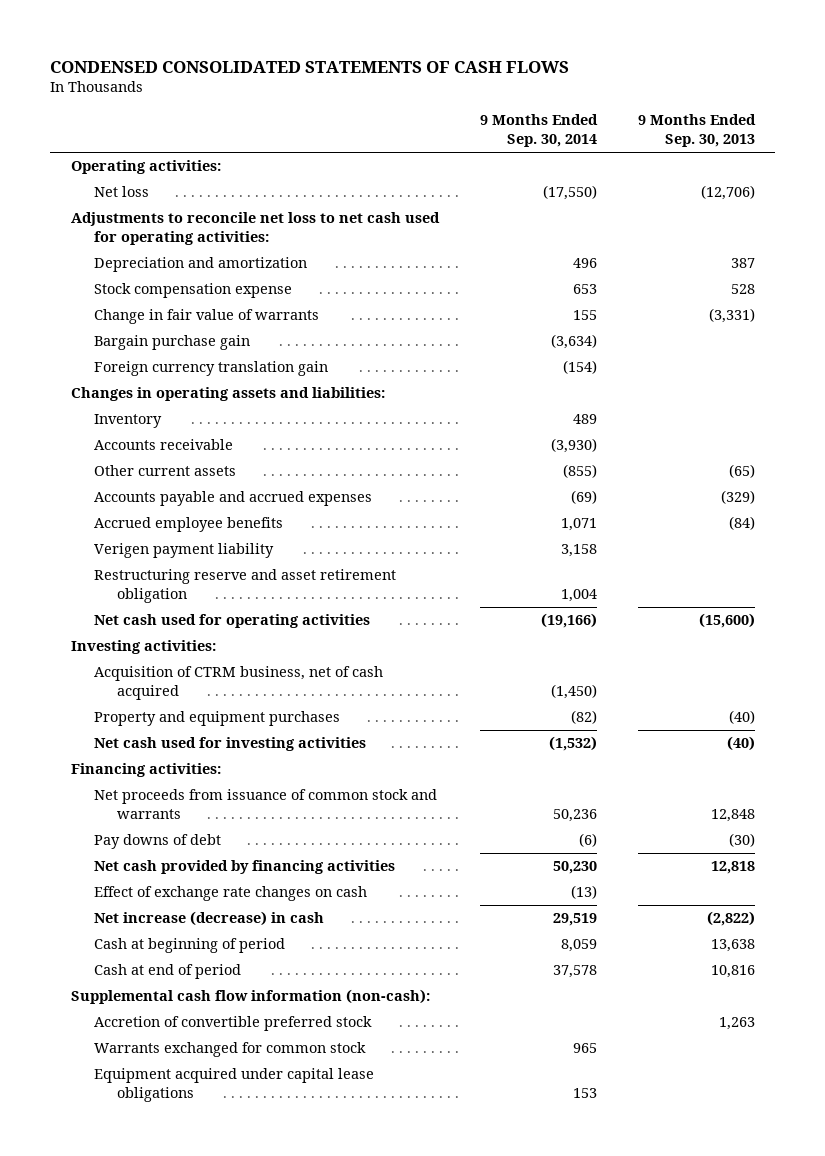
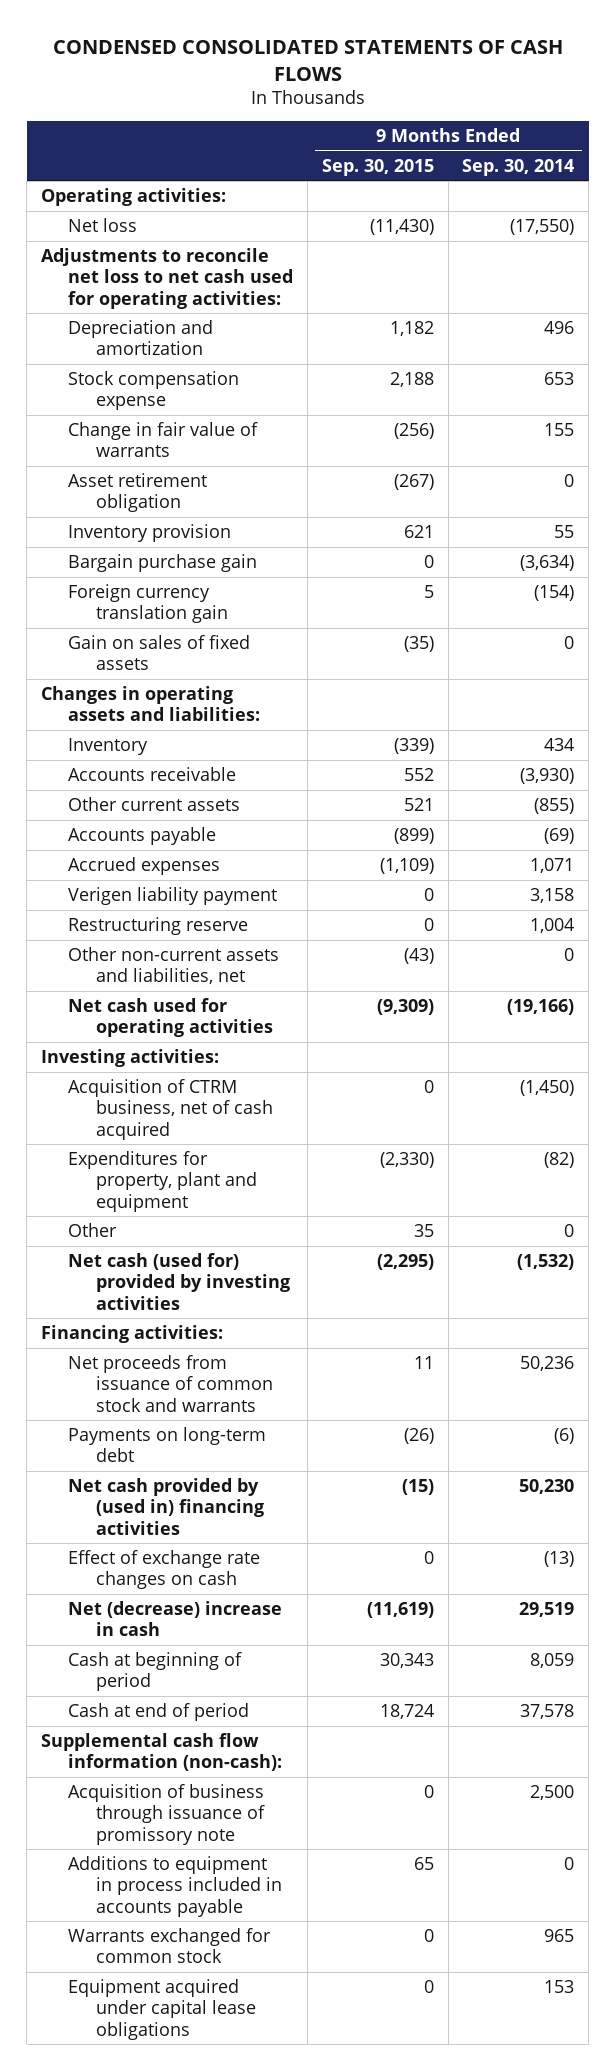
- | 9 Months Ended Sep. 30, 2014 | 9 Months Ended Sep. 30, 2013
+ | 9 Months Ended Sep. 30, 2015 | 9 Months Ended Sep. 30, 2014
+ Asset retirement obligation | (267) | 0
+ Inventory provision | 621 | 55
+ Gain on sales of fixed assets | (35) | 0
- Inventory | 489 |
+ Inventory | (339) | 434
- Accounts payable and accrued expenses | (69) | (329)
- Accrued employee benefits | 1,071 | (84)
- Verigen payment liability | 3,158 |
- Restructuring reserve and asset retirement obligation | 1,004 |
+ Accounts payable | (899) | (69)
+ Accrued expenses | (1,109) | 1,071
+ Verigen liability payment | 0 | 3,158
+ Restructuring reserve | 0 | 1,004
+ Other non-current assets and liabilities, net | (43) | 0
- Property and equipment purchases | (82) | (40)
- Net cash used for investing activities | (1,532) | (40)
+ Expenditures for property, plant and equipment | (2,330) | (82)
+ Other | 35 | 0
+ Net cash (used for) provided by investing activities | (2,295) | (1,532)
- Pay downs of debt | (6) | (30)
- Net cash provided by financing activities | 50,230 | 12,818
+ Payments on long-term debt | (26) | (6)
+ Net cash provided by (used in) financing activities | (15) | 50,230
- Net increase (decrease) in cash | 29,519 | (2,822)
+ Net (decrease) increase in cash | (11,619) | 29,519
- Accretion of convertible preferred stock | | 1,263
+ Acquisition of business through issuance of promissory note | 0 | 2,500
+ Additions to equipment in process included in accounts payable | 65 | 0

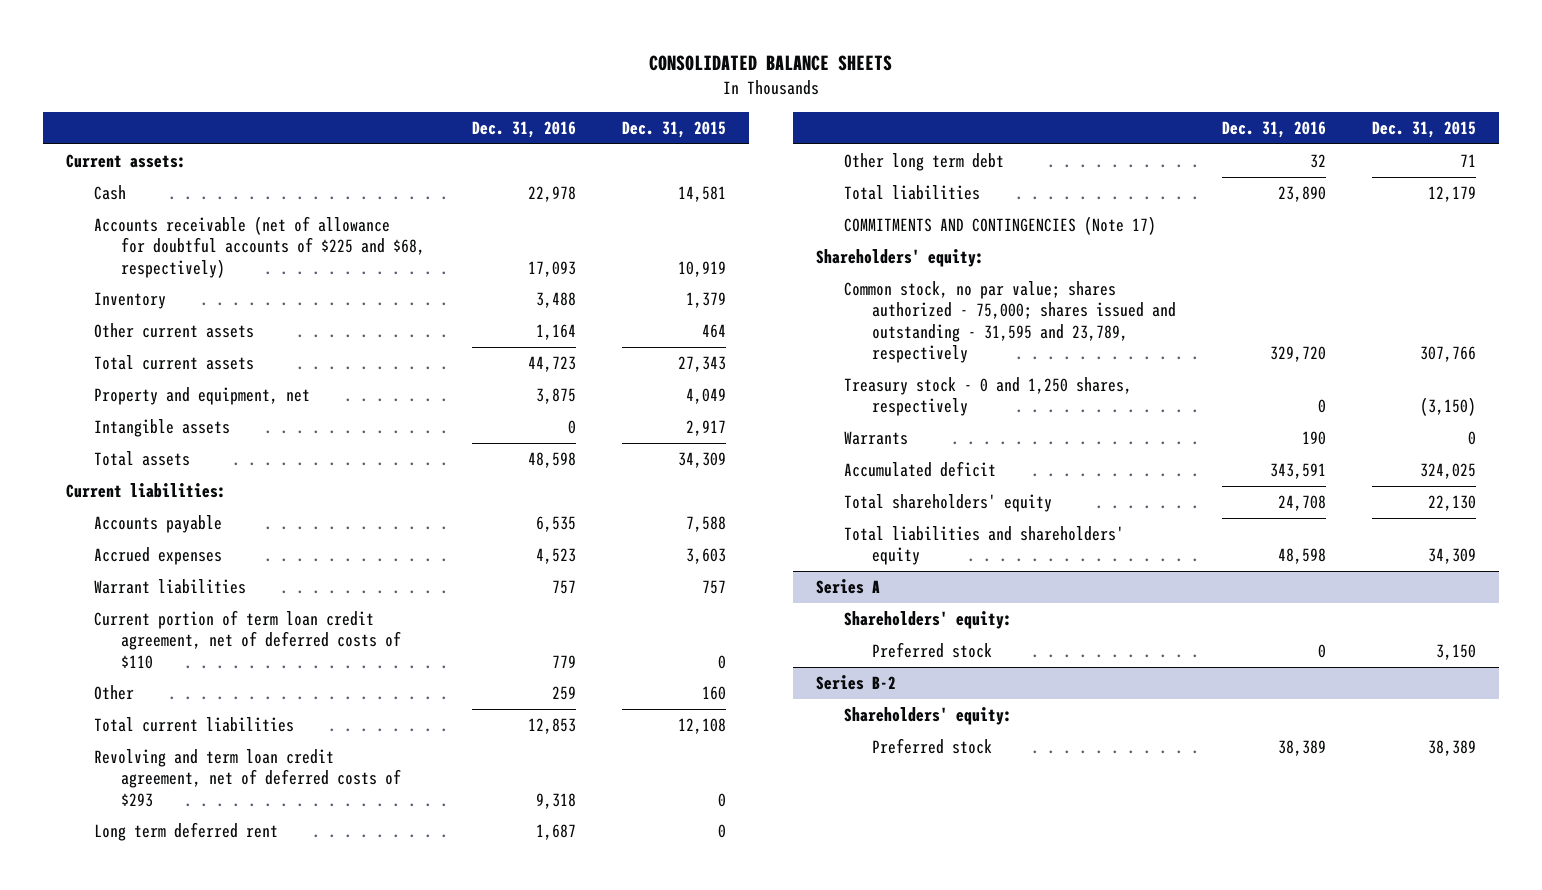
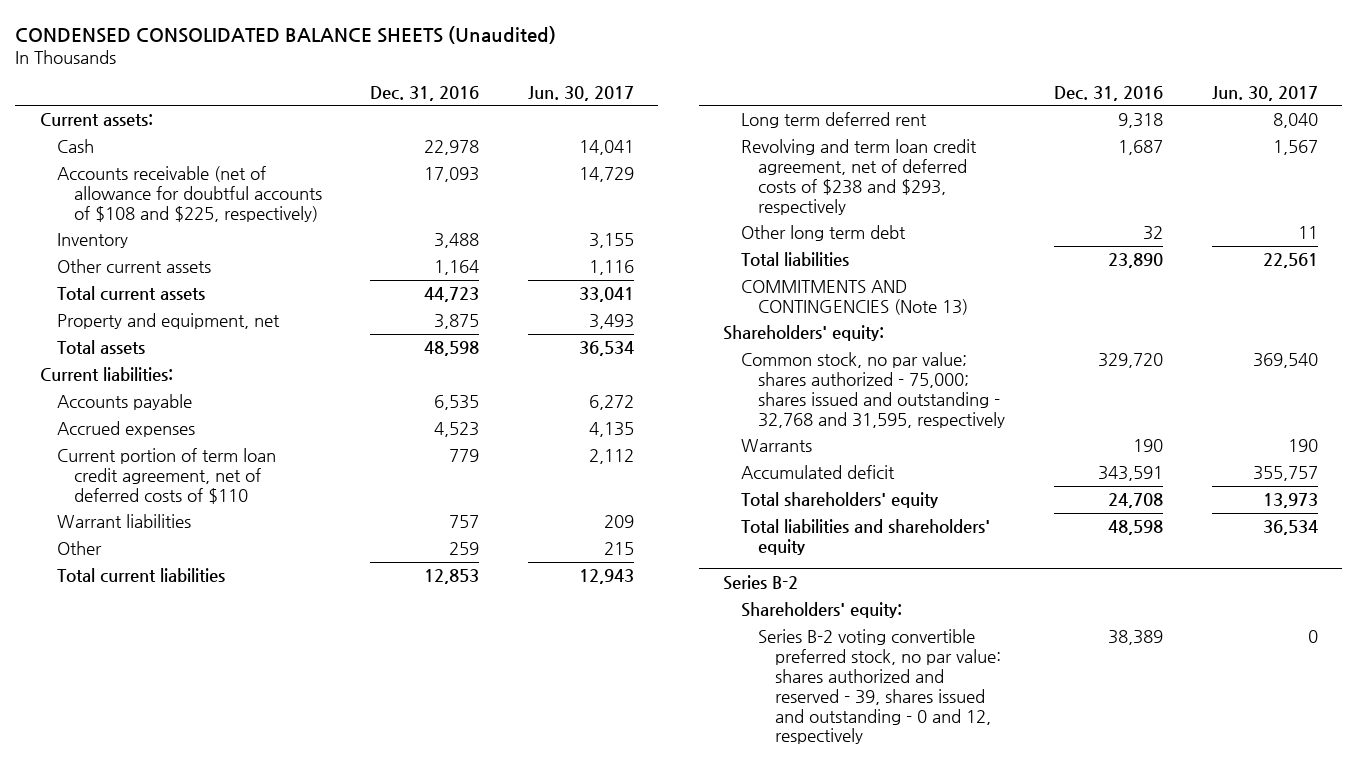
- CONSOLIDATED BALANCE SHEETS
+ CONDENSED CONSOLIDATED BALANCE SHEETS (Unaudited)
- | Dec. 31, 2016 | Dec. 31, 2015
+ | Dec. 31, 2016 | Jun. 30, 2017
- Accounts receivable (net of allowance for doubtful accounts of $225 and $68, respectively) | 17,093 | 10,919
+ Accounts receivable (net of allowance for doubtful accounts of $108 and $225, respectively) | 17,093 | 14,729
- Intangible assets | 0 | 2,917
moved down: Warrant liabilities | 757 | 209
- Revolving and term loan credit agreement, net of deferred costs of $293 | 9,318 | 0
- Long term deferred rent | 1,687 | 0
+ Long term deferred rent | 9,318 | 8,040
+ Revolving and term loan credit agreement, net of deferred costs of $238 and $293, respectively | 1,687 | 1,567
- COMMITMENTS AND CONTINGENCIES (Note 17)
+ COMMITMENTS AND CONTINGENCIES (Note 13)
- Common stock, no par value; shares authorized - 75,000; shares issued and outstanding - 31,595 and 23,789, respectively | 329,720 | 307,766
- Treasury stock - 0 and 1,250 shares, respectively | 0 | (3,150)
+ Common stock, no par value; shares authorized - 75,000; shares issued and outstanding - 32,768 and 31,595, respectively | 329,720 | 369,540
- Series A
- Shareholders' equity:
- Preferred stock | 0 | 3,150
@ Series B-2
- Preferred stock | 38,389 | 38,389
+ Series B-2 voting convertible preferred stock, no par value: shares authorized and reserved - 39, shares issued and outstanding - 0 and 12, respectively | 38,389 | 0

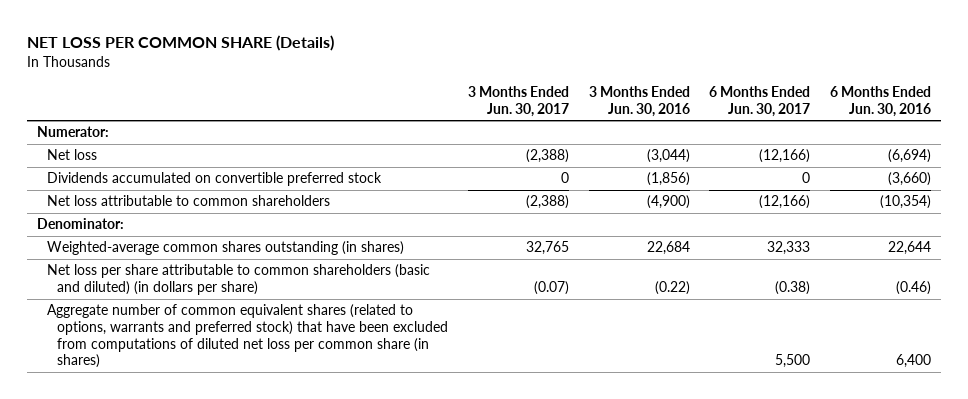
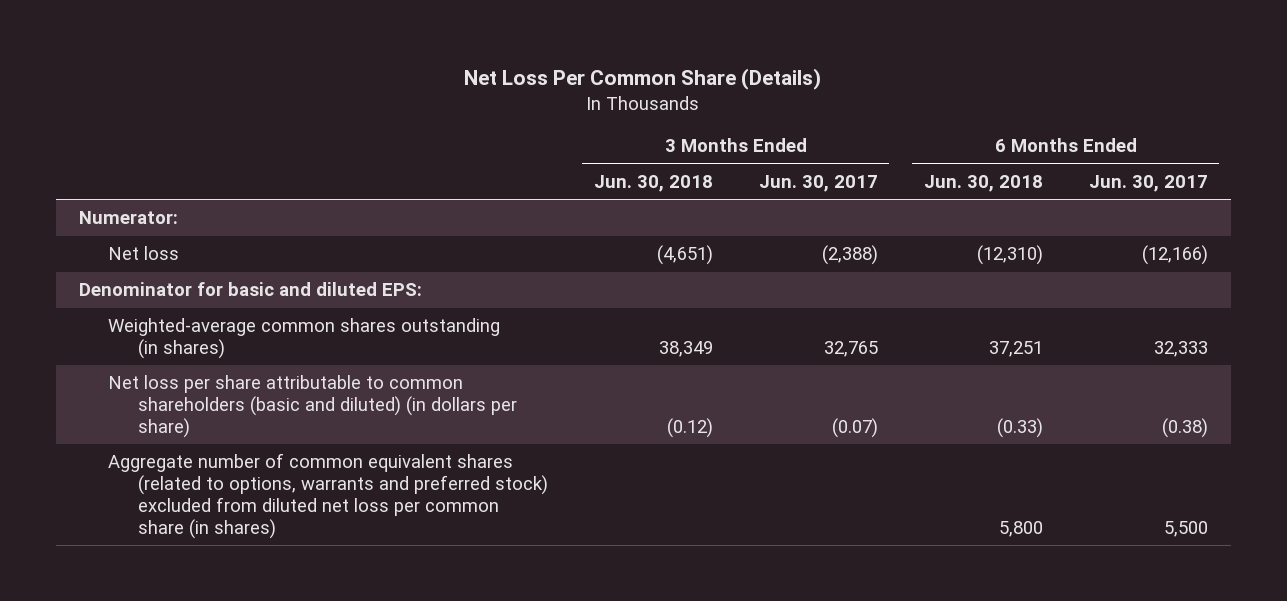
- NET LOSS PER COMMON SHARE (Details)
+ Net Loss Per Common Share (Details)
- | 3 Months Ended Jun. 30, 2017 | 3 Months Ended Jun. 30, 2016 | 6 Months Ended Jun. 30, 2017 | 6 Months Ended Jun. 30, 2016
+ | 3 Months Ended Jun. 30, 2018 | 3 Months Ended Jun. 30, 2017 | 6 Months Ended Jun. 30, 2018 | 6 Months Ended Jun. 30, 2017
- Dividends accumulated on convertible preferred stock | 0 | (1,856) | 0 | (3,660)
- Net loss attributable to common shareholders | (2,388) | (4,900) | (12,166) | (10,354)
- Denominator:
+ Denominator for basic and diluted EPS:
- Aggregate number of common equivalent shares (related to options, warrants and preferred stock) that have been excluded from computations of diluted net loss per common share (in shares) | | | 5,500 | 6,400
+ Aggregate number of common equivalent shares (related to options, warrants and preferred stock) excluded from diluted net loss per common share (in shares) | | | 5,800 | 5,500

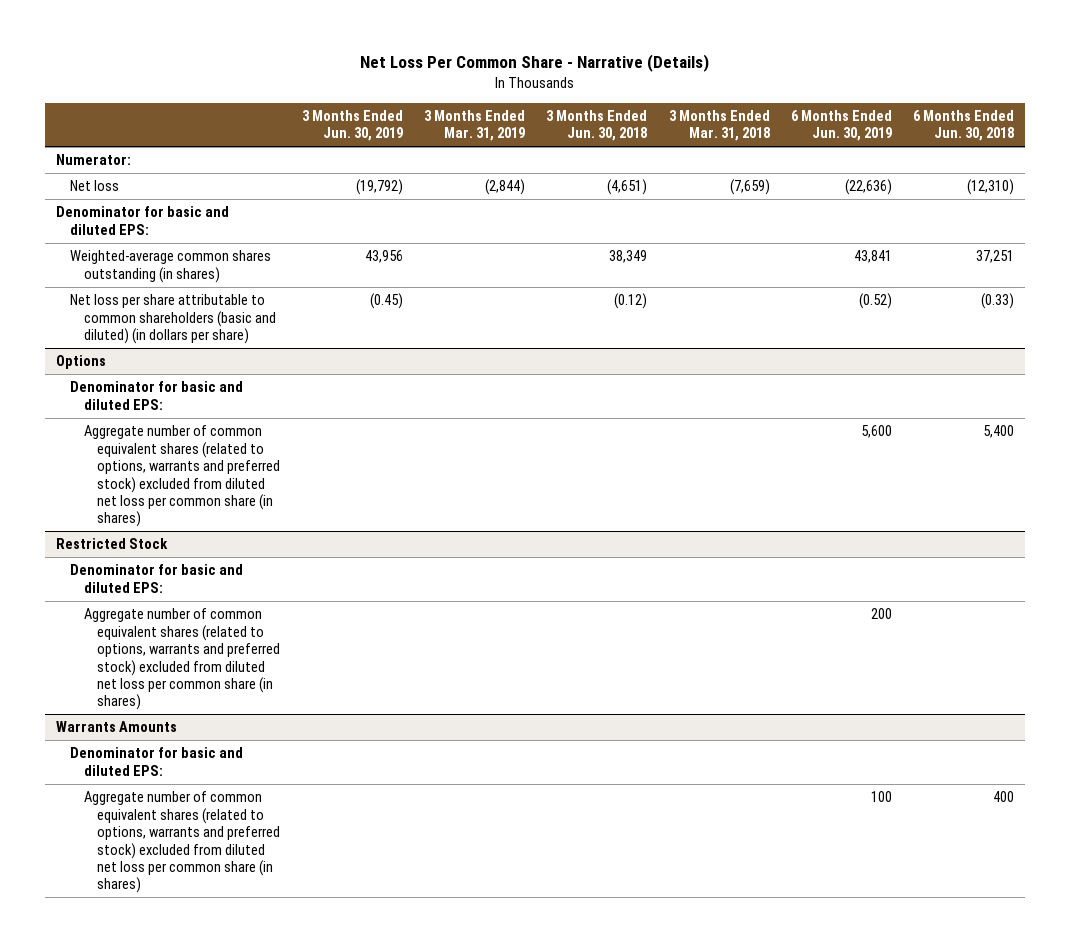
- Net Loss Per Common Share (Details)
+ Net Loss Per Common Share - Narrative (Details)
- | 3 Months Ended Jun. 30, 2018 | 3 Months Ended Jun. 30, 2017 | 6 Months Ended Jun. 30, 2018 | 6 Months Ended Jun. 30, 2017
+ | 3 Months Ended Jun. 30, 2019 | 3 Months Ended Mar. 31, 2019 | 3 Months Ended Jun. 30, 2018 | 3 Months Ended Mar. 31, 2018 | 6 Months Ended Jun. 30, 2019 | 6 Months Ended Jun. 30, 2018
- Aggregate number of common equivalent shares (related to options, warrants and preferred stock) excluded from diluted net loss per common share (in shares) | | | 5,800 | 5,500
+ Options
+ Denominator for basic and diluted EPS:
+ Aggregate number of common equivalent shares (related to options, warrants and preferred stock) excluded from diluted net loss per common share (in shares) | | | | | 5,600 | 5,400
+ Restricted Stock
+ Denominator for basic and diluted EPS:
+ Aggregate number of common equivalent shares (related to options, warrants and preferred stock) excluded from diluted net loss per common share (in shares) | | | | | 200 |
+ Warrants Amounts
+ Denominator for basic and diluted EPS:
+ Aggregate number of common equivalent shares (related to options, warrants and preferred stock) excluded from diluted net loss per common share (in shares) | | | | | 100 | 400

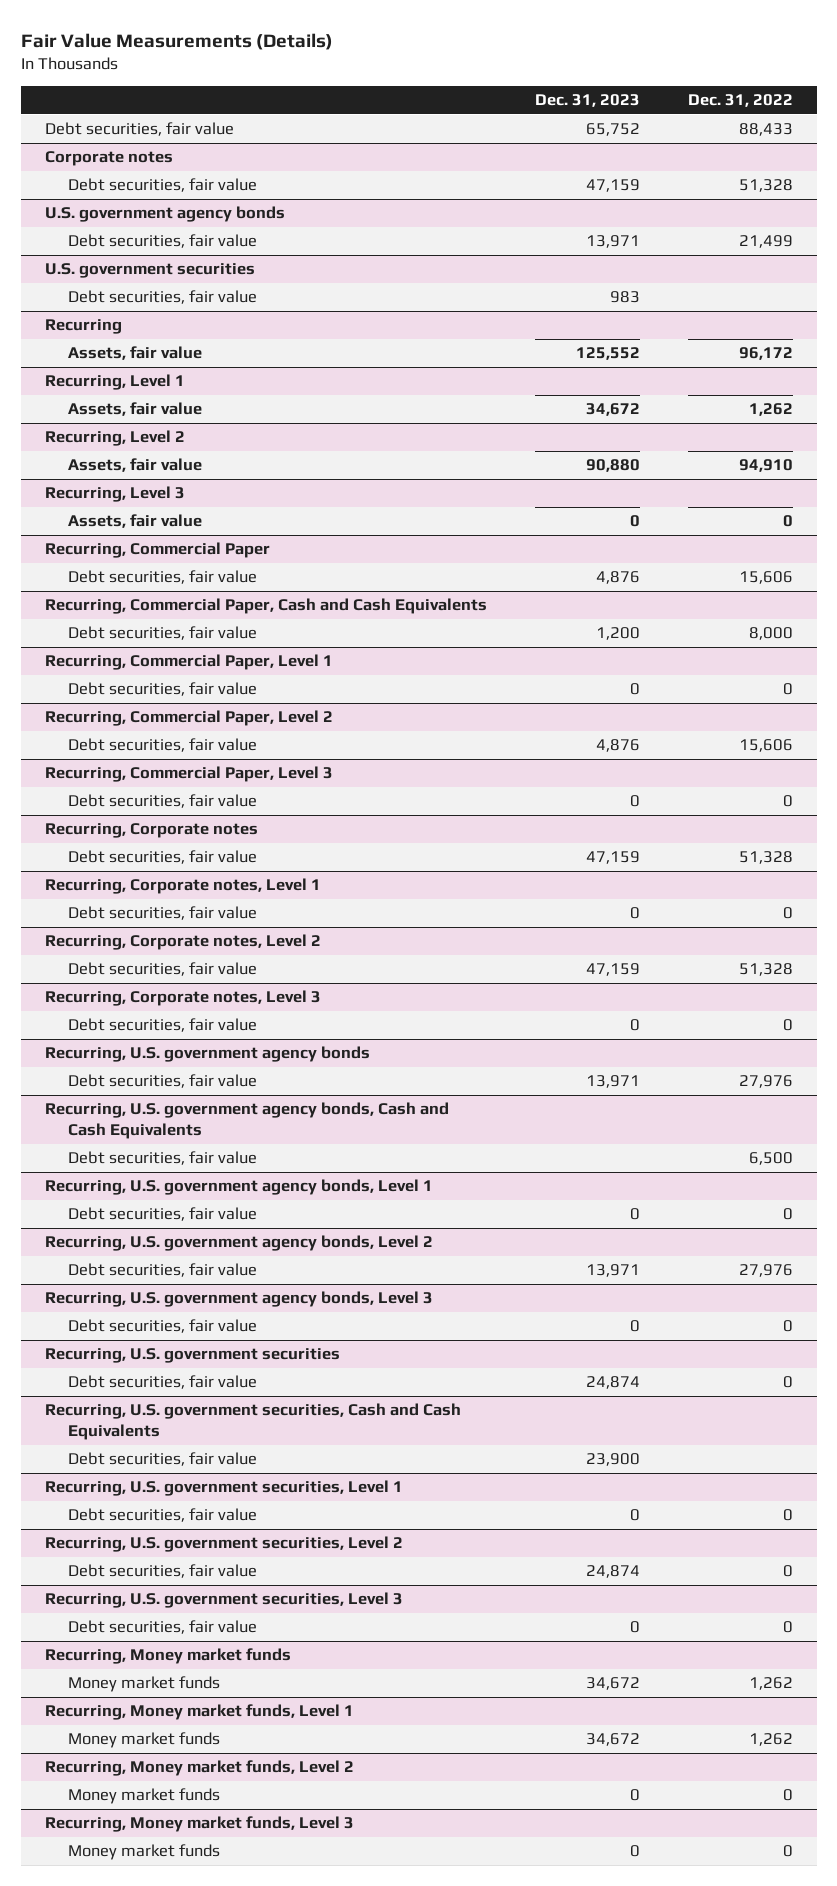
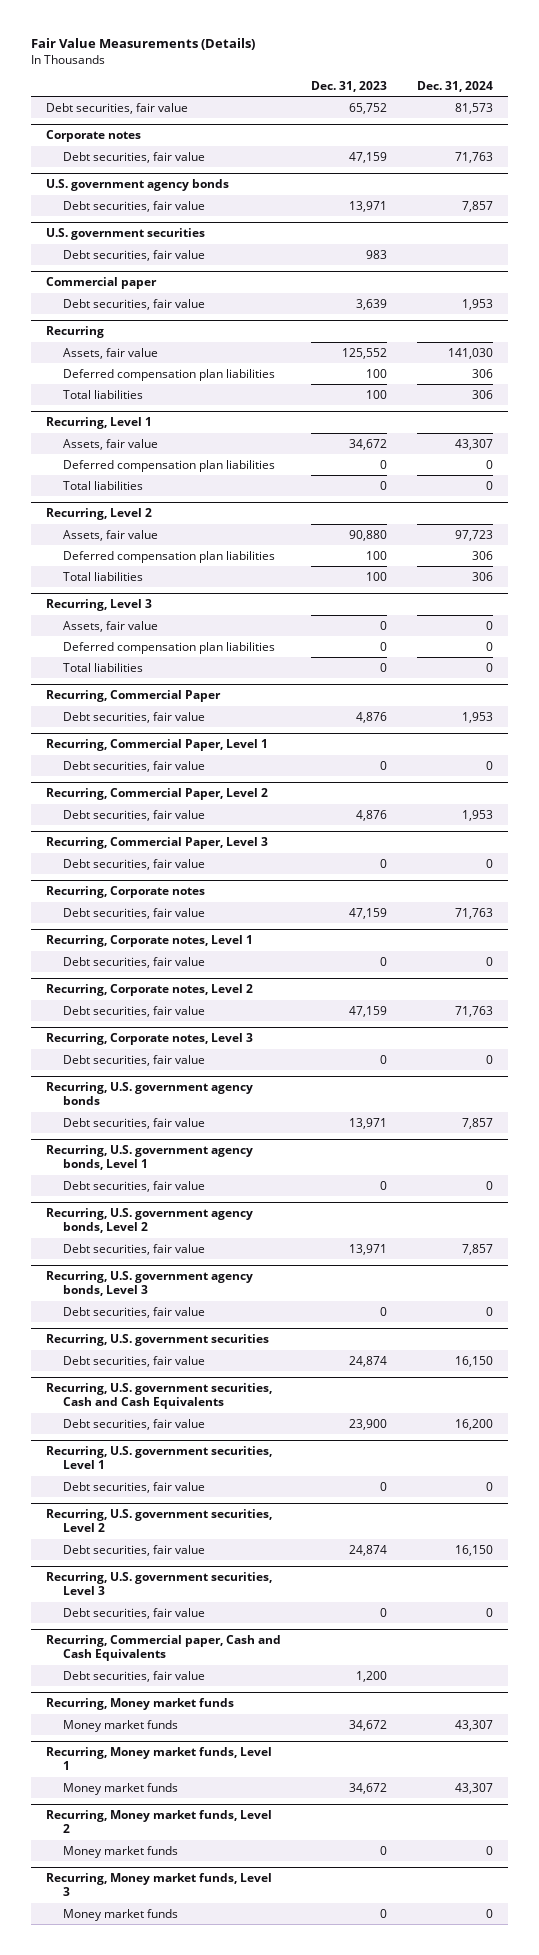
- | Dec. 31, 2023 | Dec. 31, 2022
+ | Dec. 31, 2023 | Dec. 31, 2024
+ Commercial paper
+ Debt securities, fair value | 3,639 | 1,953
@ Recurring
+ Deferred compensation plan liabilities | 100 | 306
+ Total liabilities | 100 | 306
@ Recurring, Level 1
+ Deferred compensation plan liabilities | 0 | 0
+ Total liabilities | 0 | 0
@ Recurring, Level 2
+ Deferred compensation plan liabilities | 100 | 306
+ Total liabilities | 100 | 306
@ Recurring, Level 3
+ Deferred compensation plan liabilities | 0 | 0
+ Total liabilities | 0 | 0
- Recurring, Commercial Paper, Cash and Cash Equivalents
- Debt securities, fair value | 1,200 | 8,000
- Recurring, U.S. government agency bonds, Cash and Cash Equivalents
- Debt securities, fair value | | 6,500
+ Recurring, Commercial paper, Cash and Cash Equivalents
+ Debt securities, fair value | 1,200 |

